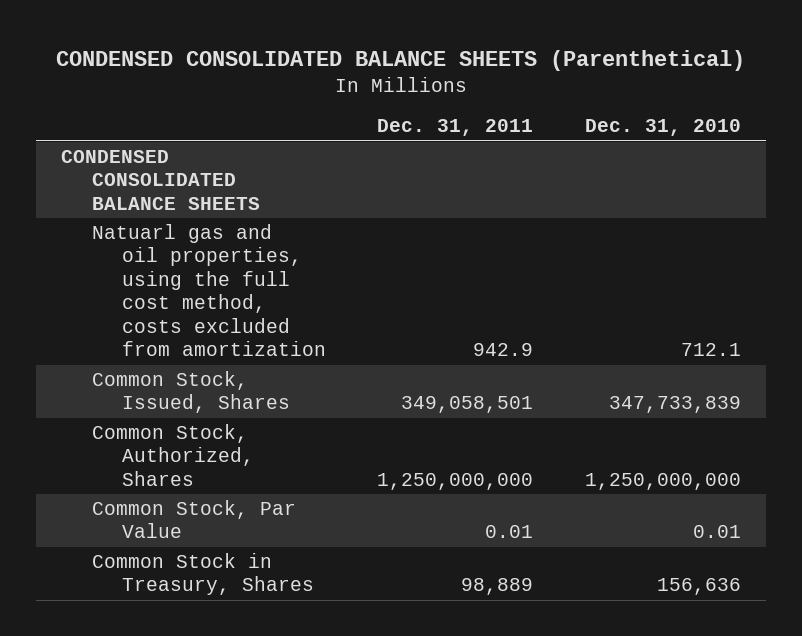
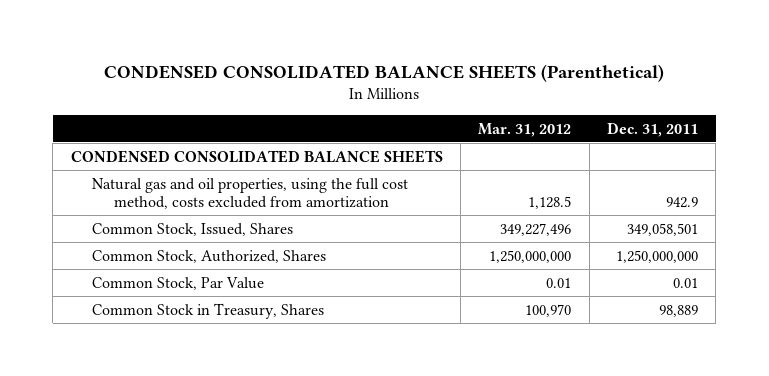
- | Dec. 31, 2011 | Dec. 31, 2010
+ | Mar. 31, 2012 | Dec. 31, 2011
- Natuarl gas and oil properties, using the full cost method, costs excluded from amortization | 942.9 | 712.1
+ Natural gas and oil properties, using the full cost method, costs excluded from amortization | 1,128.5 | 942.9

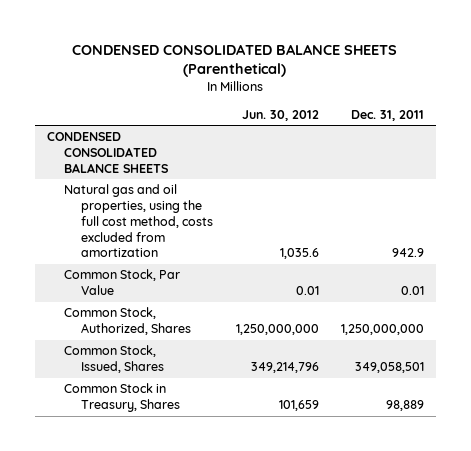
- | Mar. 31, 2012 | Dec. 31, 2011
+ | Jun. 30, 2012 | Dec. 31, 2011
moved down: Common Stock, Authorized, Shares | 1,250,000,000 | 1,250,000,000
moved down: Common Stock, Issued, Shares | 349,214,796 | 349,058,501

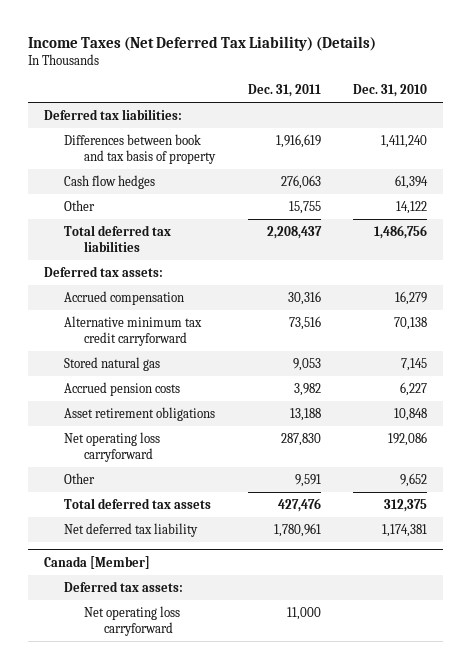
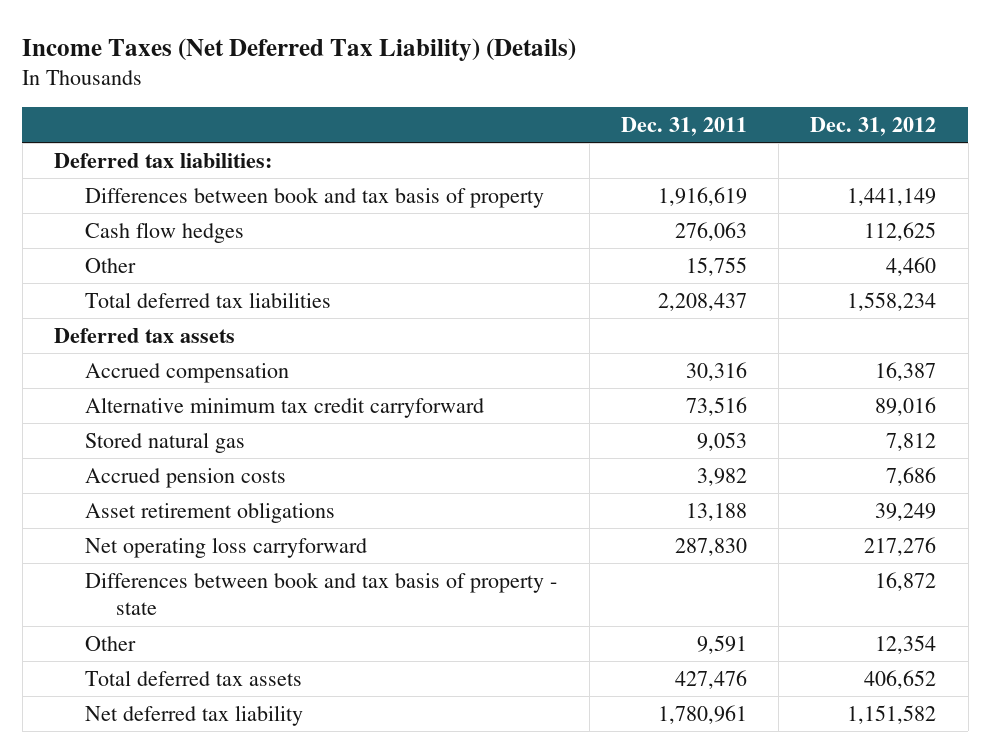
- | Dec. 31, 2011 | Dec. 31, 2010
+ | Dec. 31, 2011 | Dec. 31, 2012
- Deferred tax assets:
+ Deferred tax assets
+ Differences between book and tax basis of property - state | | 16,872
- Canada [Member]
- Deferred tax assets:
- Net operating loss carryforward | 11,000 |

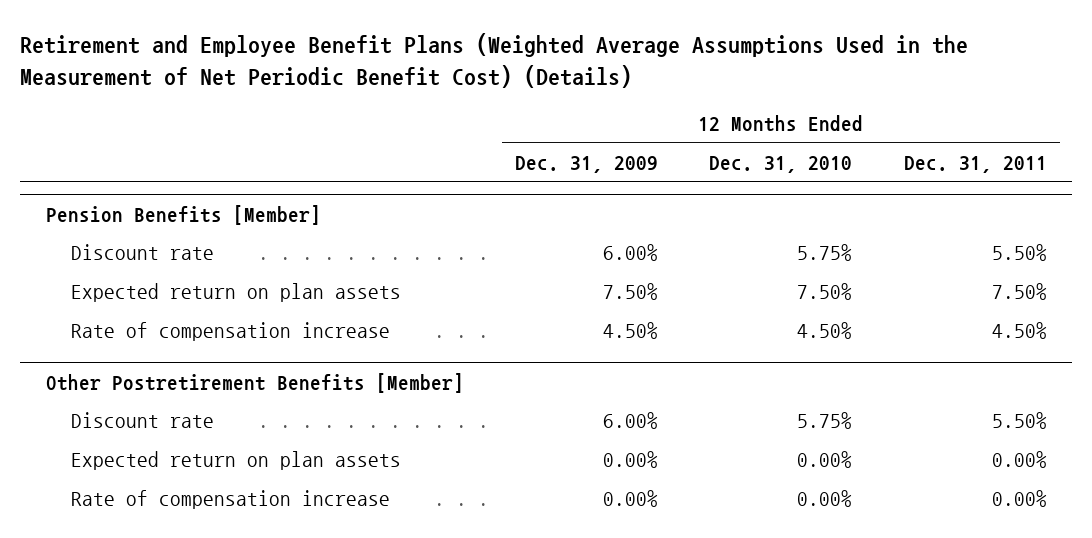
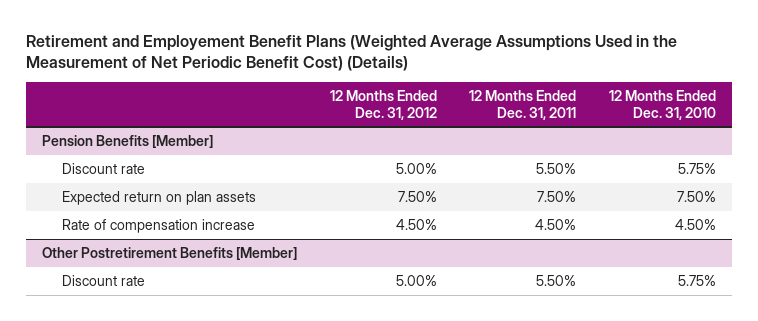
- Retirement and Employee Benefit Plans (Weighted Average Assumptions Used in the Measurement of Net Periodic Benefit Cost) (Details)
+ Retirement and Employement Benefit Plans (Weighted Average Assumptions Used in the Measurement of Net Periodic Benefit Cost) (Details)
- | 12 Months Ended Dec. 31, 2009 | 12 Months Ended Dec. 31, 2010 | 12 Months Ended Dec. 31, 2011
+ | 12 Months Ended Dec. 31, 2012 | 12 Months Ended Dec. 31, 2011 | 12 Months Ended Dec. 31, 2010
@ Other Postretirement Benefits [Member]
- Expected return on plan assets | 0.00% | 0.00% | 0.00%
- Rate of compensation increase | 0.00% | 0.00% | 0.00%

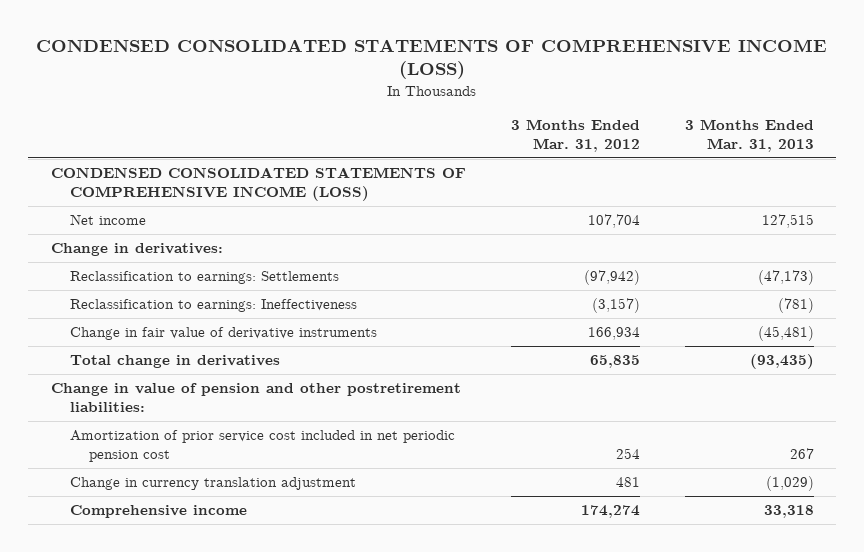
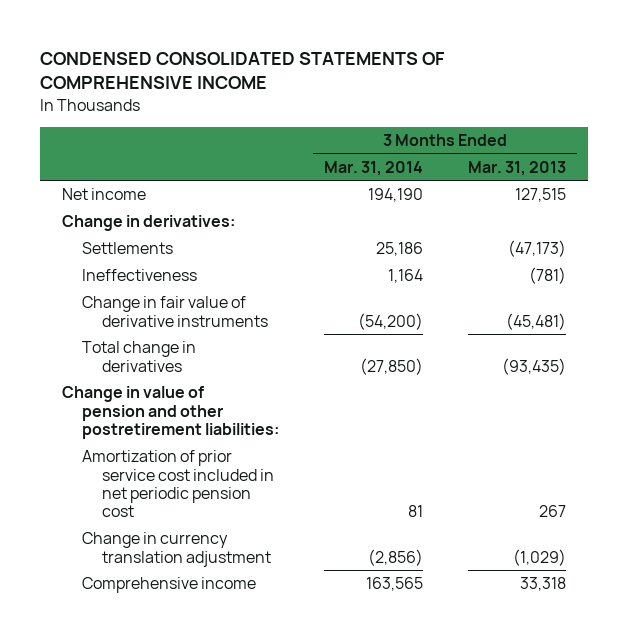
- CONDENSED CONSOLIDATED STATEMENTS OF COMPREHENSIVE INCOME (LOSS)
+ CONDENSED CONSOLIDATED STATEMENTS OF COMPREHENSIVE INCOME
- | 3 Months Ended Mar. 31, 2012 | 3 Months Ended Mar. 31, 2013
+ | 3 Months Ended Mar. 31, 2014 | 3 Months Ended Mar. 31, 2013
- CONDENSED CONSOLIDATED STATEMENTS OF COMPREHENSIVE INCOME (LOSS)
- Reclassification to earnings: Settlements | (97,942) | (47,173)
- Reclassification to earnings: Ineffectiveness | (3,157) | (781)
+ Settlements | 25,186 | (47,173)
+ Ineffectiveness | 1,164 | (781)

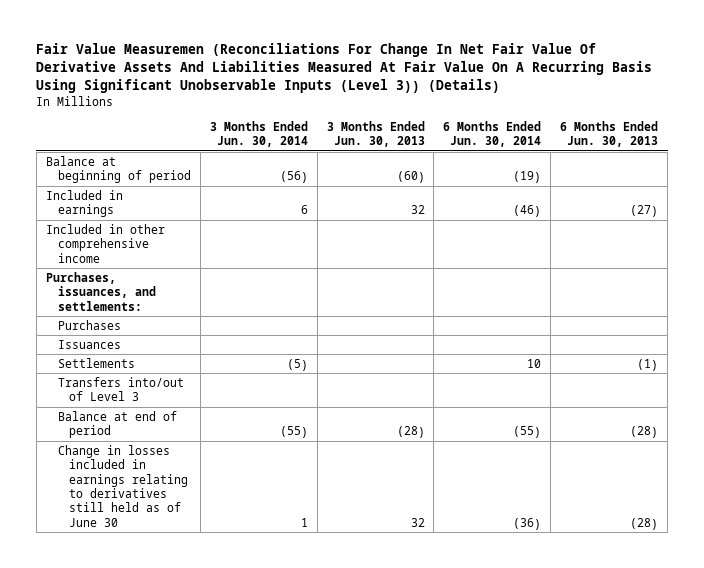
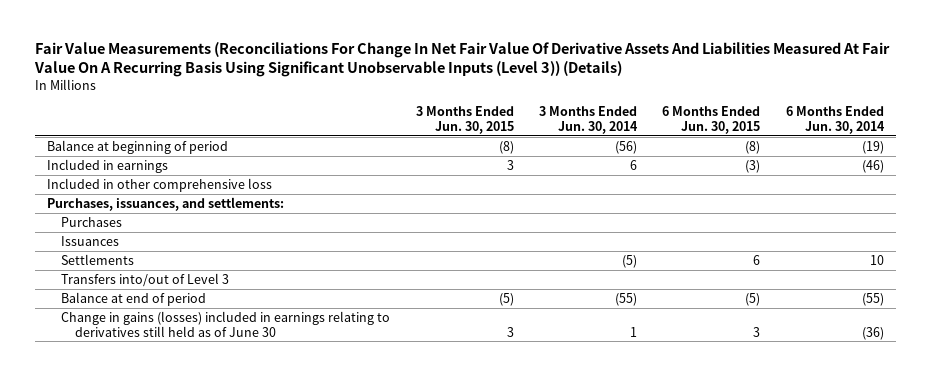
- Fair Value Measuremen (Reconciliations For Change In Net Fair Value Of Derivative Assets And Liabilities Measured At Fair Value On A Recurring Basis Using Significant Unobservable Inputs (Level 3)) (Details)
+ Fair Value Measurements (Reconciliations For Change In Net Fair Value Of Derivative Assets And Liabilities Measured At Fair Value On A Recurring Basis Using Significant Unobservable Inputs (Level 3)) (Details)
- | 3 Months Ended Jun. 30, 2014 | 3 Months Ended Jun. 30, 2013 | 6 Months Ended Jun. 30, 2014 | 6 Months Ended Jun. 30, 2013
+ | 3 Months Ended Jun. 30, 2015 | 3 Months Ended Jun. 30, 2014 | 6 Months Ended Jun. 30, 2015 | 6 Months Ended Jun. 30, 2014
- Included in other comprehensive income
+ Included in other comprehensive loss
- Change in losses included in earnings relating to derivatives still held as of June 30 | 1 | 32 | (36) | (28)
+ Change in gains (losses) included in earnings relating to derivatives still held as of June 30 | 3 | 1 | 3 | (36)

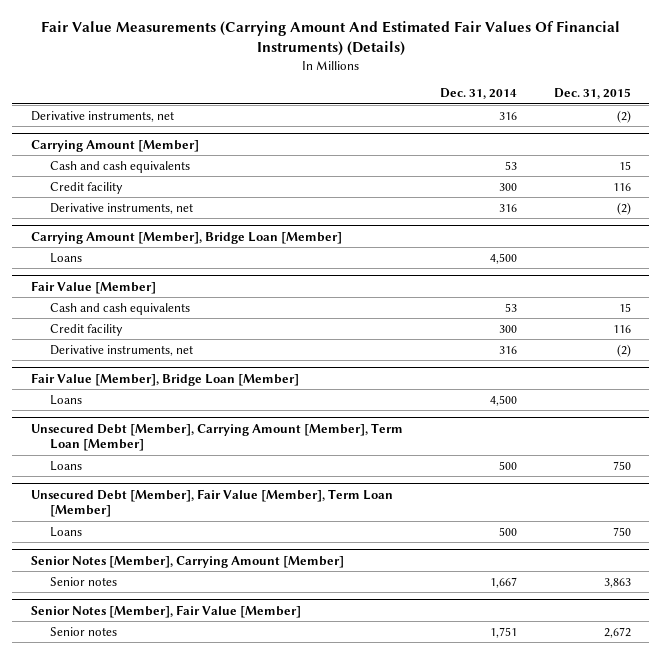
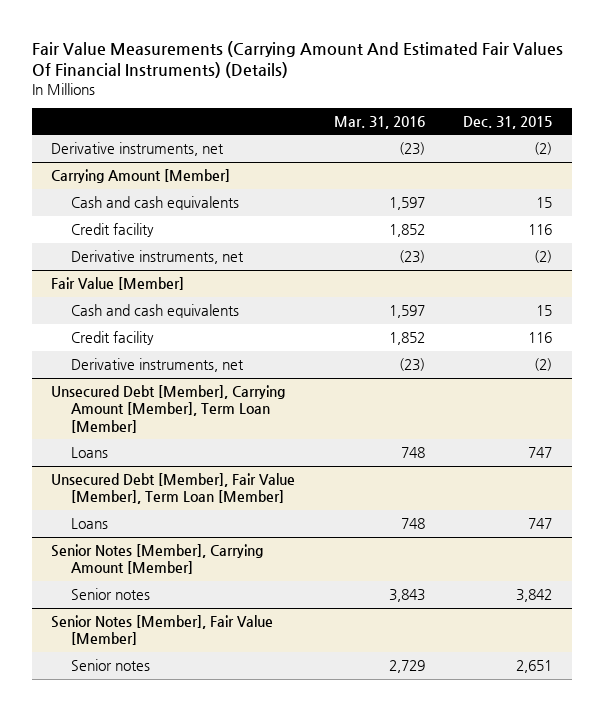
- | Dec. 31, 2014 | Dec. 31, 2015
+ | Mar. 31, 2016 | Dec. 31, 2015
- Carrying Amount [Member], Bridge Loan [Member]
- Loans | 4,500 |
- Fair Value [Member], Bridge Loan [Member]
- Loans | 4,500 |
@ Unsecured Debt [Member], Carrying Amount [Member], Term Loan [Member]
- Loans | 500 | 750
+ Loans | 748 | 747
@ Unsecured Debt [Member], Fair Value [Member], Term Loan [Member]
- Loans | 500 | 750
+ Loans | 748 | 747
@ Senior Notes [Member], Carrying Amount [Member]
- Senior notes | 1,667 | 3,863
+ Senior notes | 3,843 | 3,842
@ Senior Notes [Member], Fair Value [Member]
- Senior notes | 1,751 | 2,672
+ Senior notes | 2,729 | 2,651

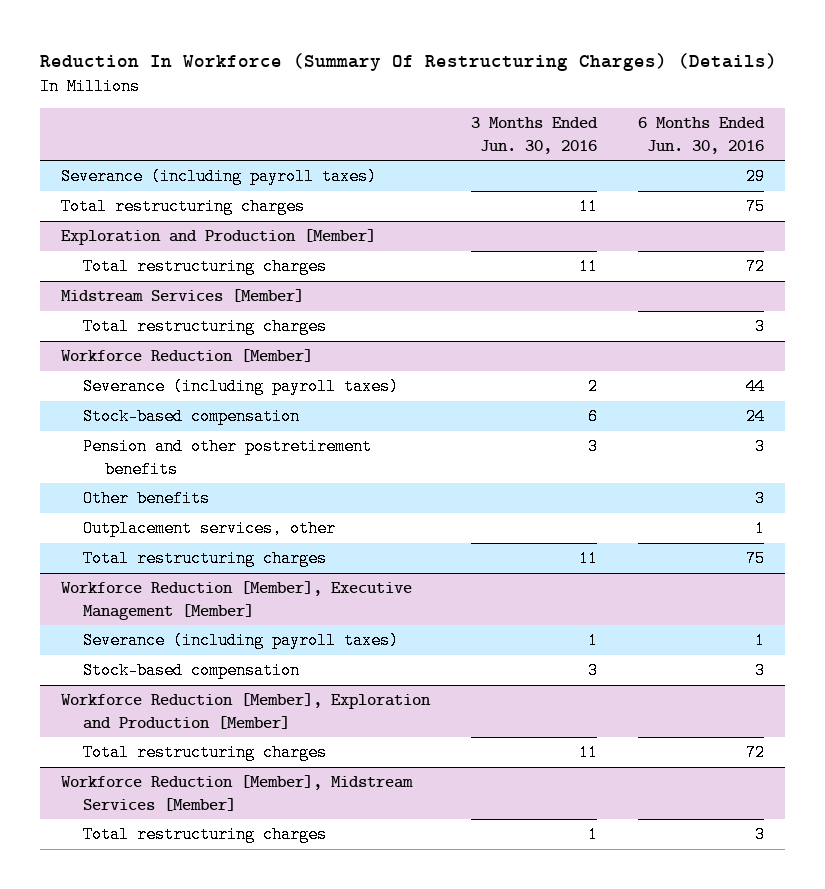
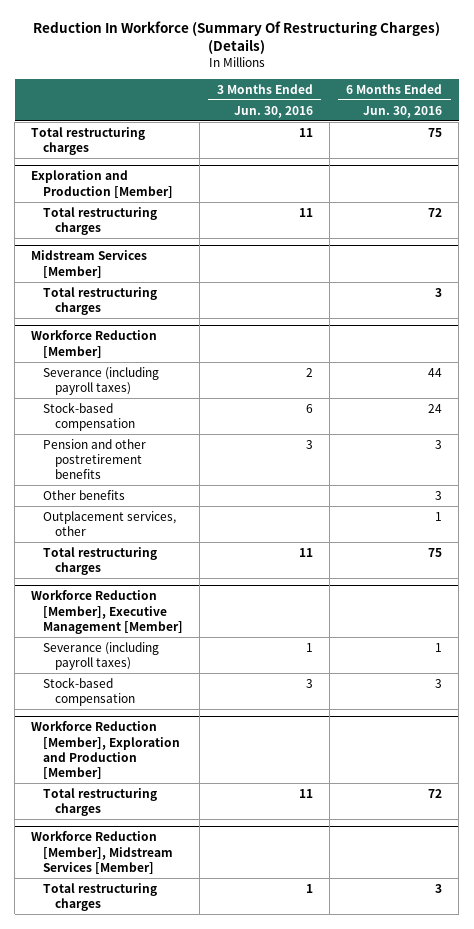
- Severance (including payroll taxes) | | 29

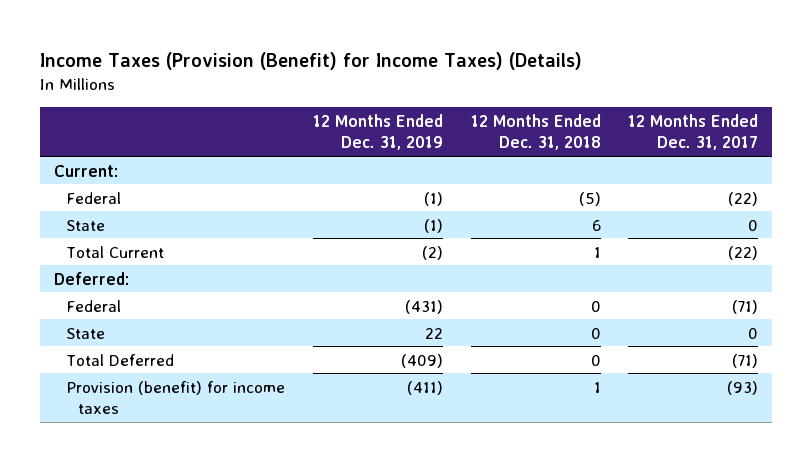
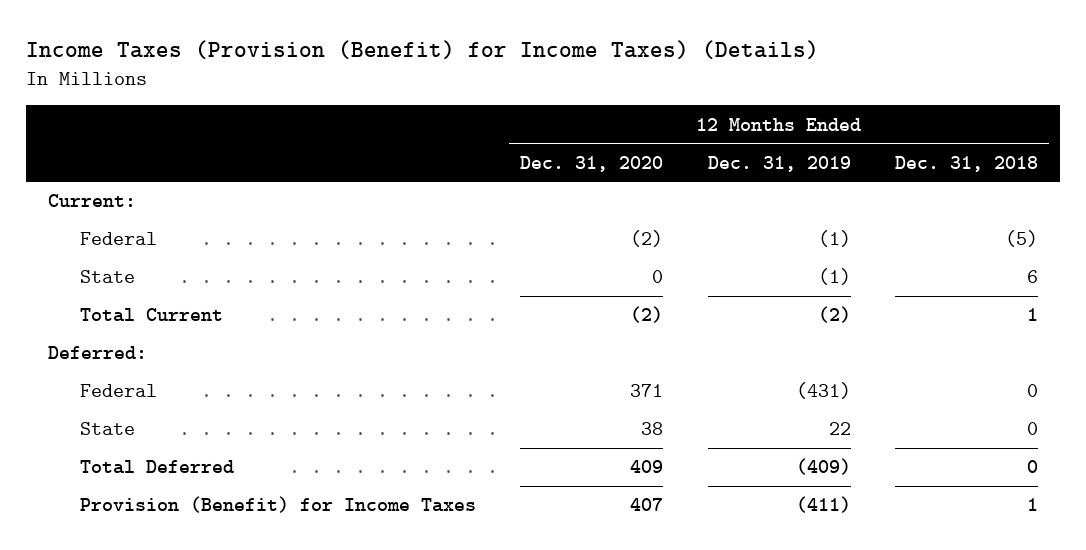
- | 12 Months Ended Dec. 31, 2019 | 12 Months Ended Dec. 31, 2018 | 12 Months Ended Dec. 31, 2017
+ | 12 Months Ended Dec. 31, 2020 | 12 Months Ended Dec. 31, 2019 | 12 Months Ended Dec. 31, 2018
- Provision (benefit) for income taxes | (411) | 1 | (93)
+ Provision (Benefit) for Income Taxes | 407 | (411) | 1

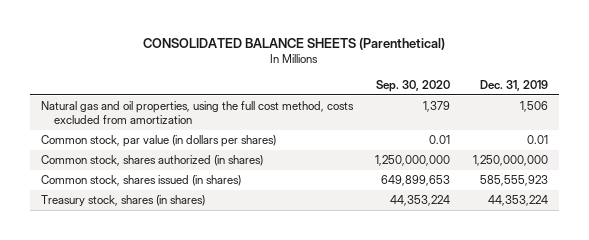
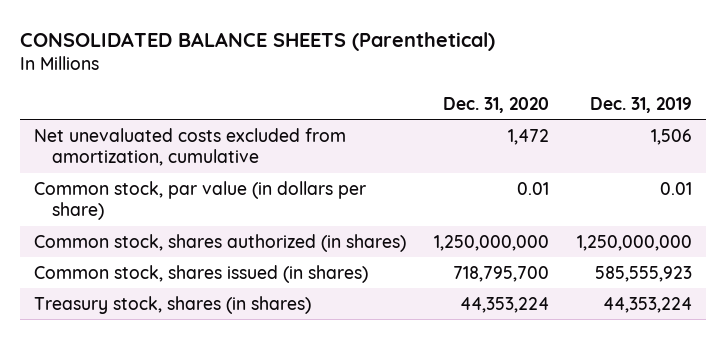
- | Sep. 30, 2020 | Dec. 31, 2019
+ | Dec. 31, 2020 | Dec. 31, 2019
- Natural gas and oil properties, using the full cost method, costs excluded from amortization | 1,379 | 1,506
- Common stock, par value (in dollars per shares) | 0.01 | 0.01
+ Net unevaluated costs excluded from amortization, cumulative | 1,472 | 1,506
+ Common stock, par value (in dollars per share) | 0.01 | 0.01

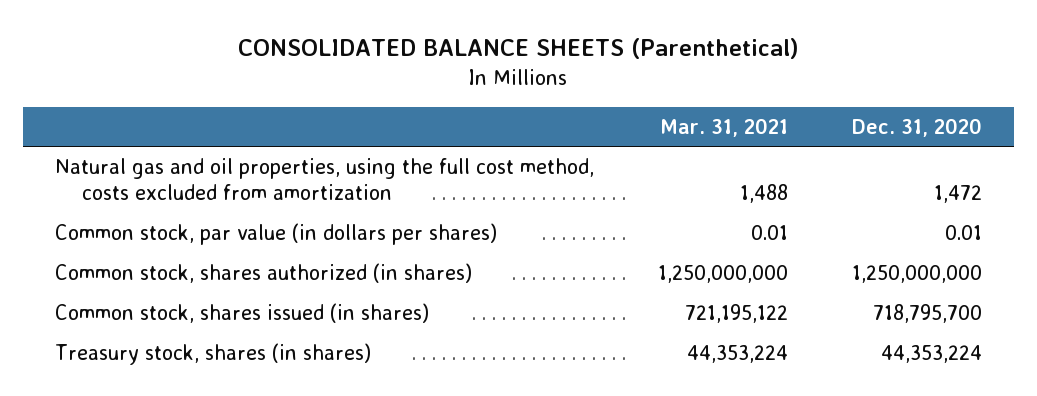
- | Dec. 31, 2020 | Dec. 31, 2019
+ | Mar. 31, 2021 | Dec. 31, 2020
- Net unevaluated costs excluded from amortization, cumulative | 1,472 | 1,506
- Common stock, par value (in dollars per share) | 0.01 | 0.01
+ Natural gas and oil properties, using the full cost method, costs excluded from amortization | 1,488 | 1,472
+ Common stock, par value (in dollars per shares) | 0.01 | 0.01

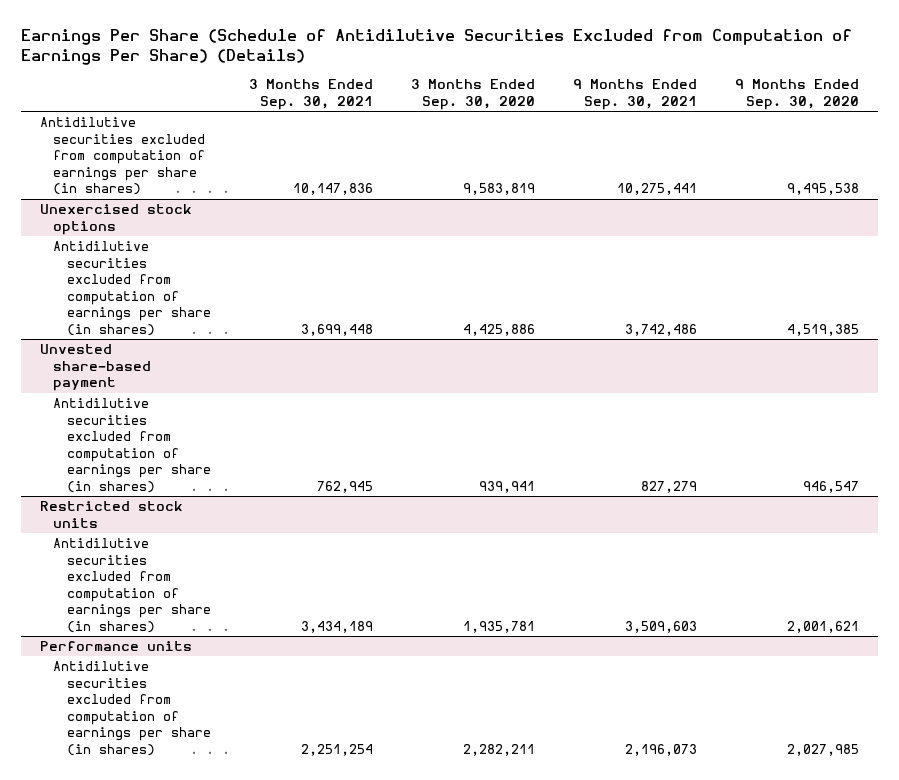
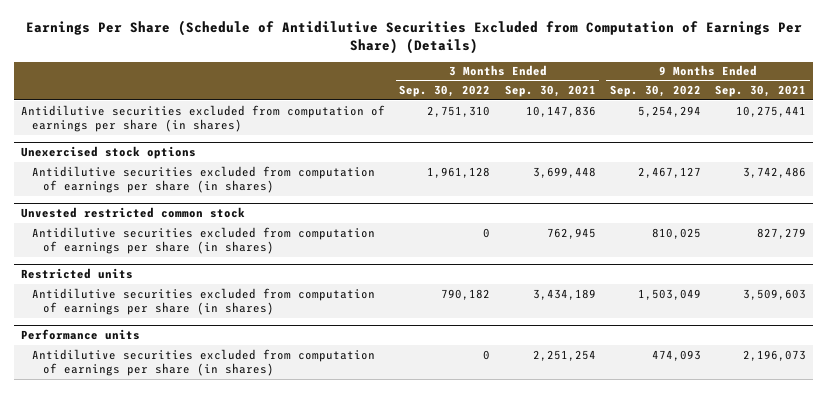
- | 3 Months Ended Sep. 30, 2021 | 3 Months Ended Sep. 30, 2020 | 9 Months Ended Sep. 30, 2021 | 9 Months Ended Sep. 30, 2020
+ | 3 Months Ended Sep. 30, 2022 | 3 Months Ended Sep. 30, 2021 | 9 Months Ended Sep. 30, 2022 | 9 Months Ended Sep. 30, 2021
- Unvested share-based payment
+ Unvested restricted common stock
- Restricted stock units
+ Restricted units

